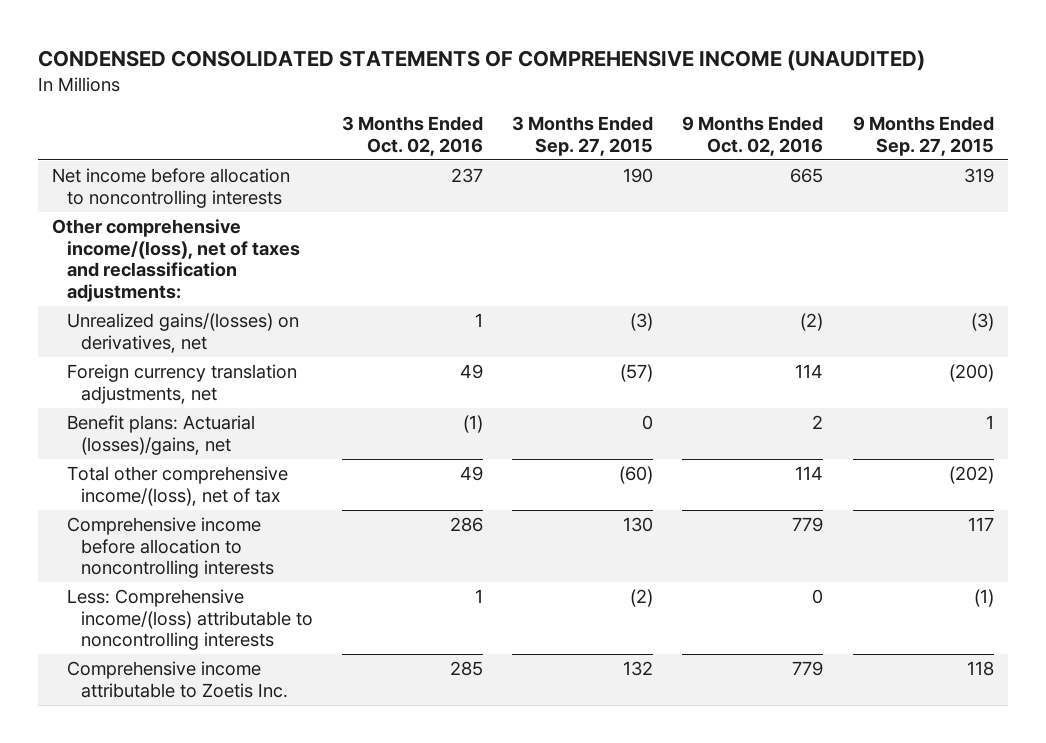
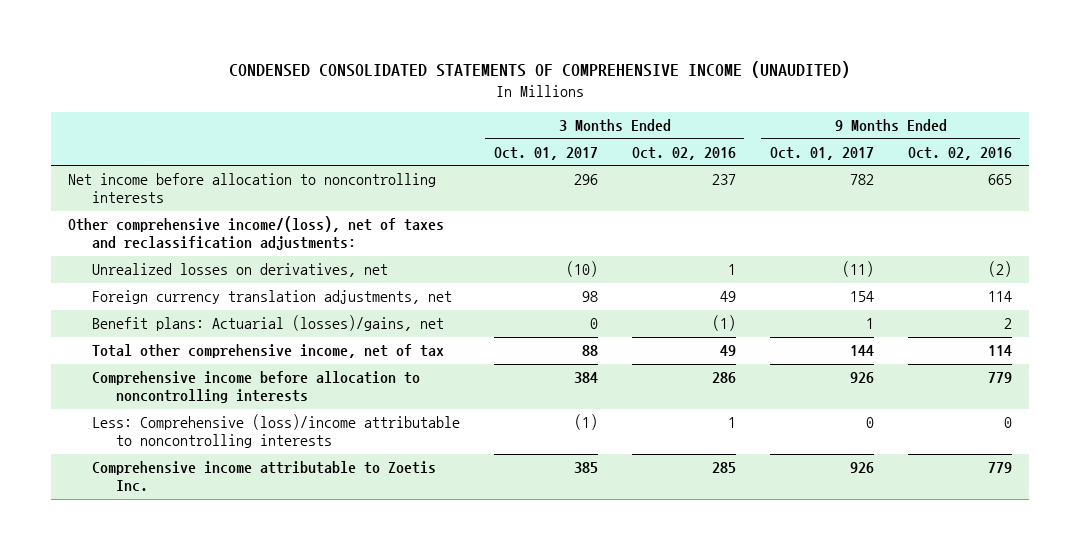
- | 3 Months Ended Oct. 02, 2016 | 3 Months Ended Sep. 27, 2015 | 9 Months Ended Oct. 02, 2016 | 9 Months Ended Sep. 27, 2015
+ | 3 Months Ended Oct. 01, 2017 | 3 Months Ended Oct. 02, 2016 | 9 Months Ended Oct. 01, 2017 | 9 Months Ended Oct. 02, 2016
- Unrealized gains/(losses) on derivatives, net | 1 | (3) | (2) | (3)
+ Unrealized losses on derivatives, net | (10) | 1 | (11) | (2)
- Total other comprehensive income/(loss), net of tax | 49 | (60) | 114 | (202)
+ Total other comprehensive income, net of tax | 88 | 49 | 144 | 114
- Less: Comprehensive income/(loss) attributable to noncontrolling interests | 1 | (2) | 0 | (1)
+ Less: Comprehensive (loss)/income attributable to noncontrolling interests | (1) | 1 | 0 | 0

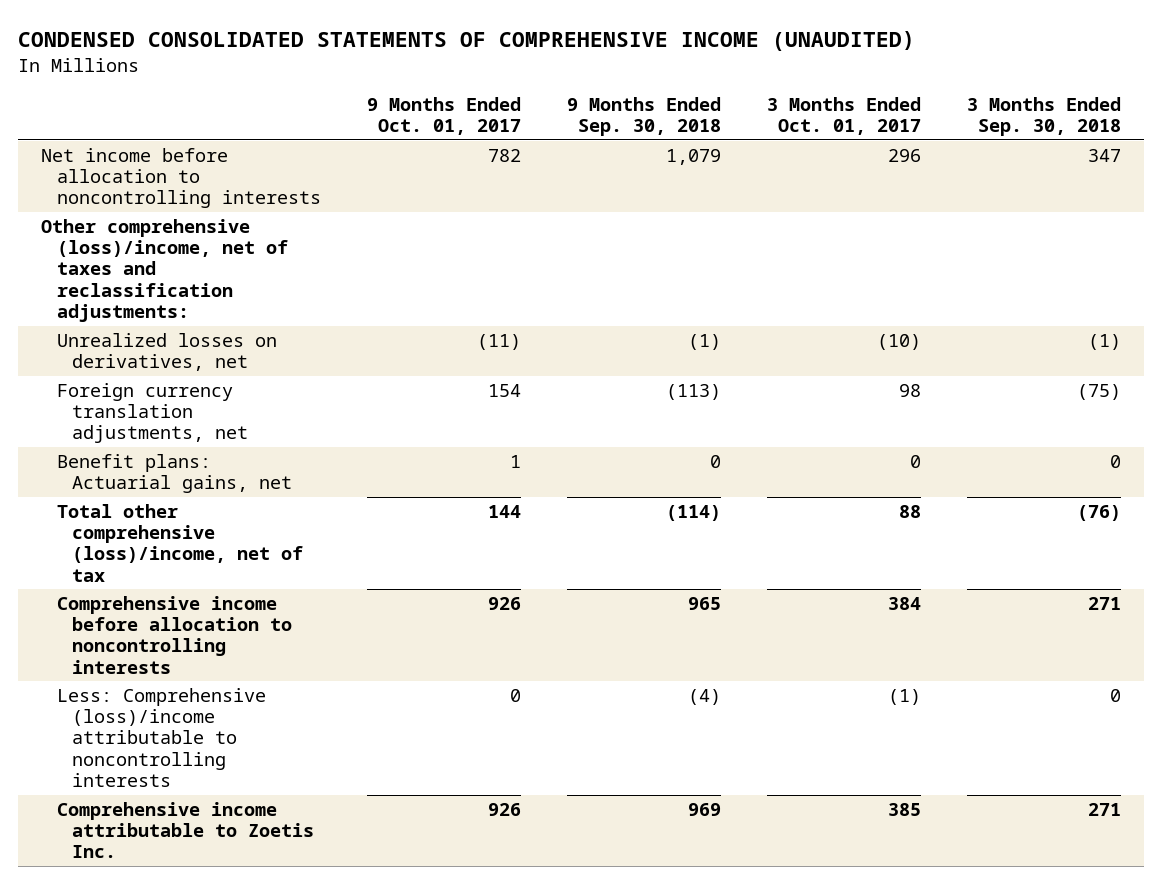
- | 3 Months Ended Oct. 01, 2017 | 3 Months Ended Oct. 02, 2016 | 9 Months Ended Oct. 01, 2017 | 9 Months Ended Oct. 02, 2016
+ | 9 Months Ended Oct. 01, 2017 | 9 Months Ended Sep. 30, 2018 | 3 Months Ended Oct. 01, 2017 | 3 Months Ended Sep. 30, 2018
- Other comprehensive income/(loss), net of taxes and reclassification adjustments:
+ Other comprehensive (loss)/income, net of taxes and reclassification adjustments:
- Benefit plans: Actuarial (losses)/gains, net | 0 | (1) | 1 | 2
- Total other comprehensive income, net of tax | 88 | 49 | 144 | 114
+ Benefit plans: Actuarial gains, net | 1 | 0 | 0 | 0
+ Total other comprehensive (loss)/income, net of tax | 144 | (114) | 88 | (76)

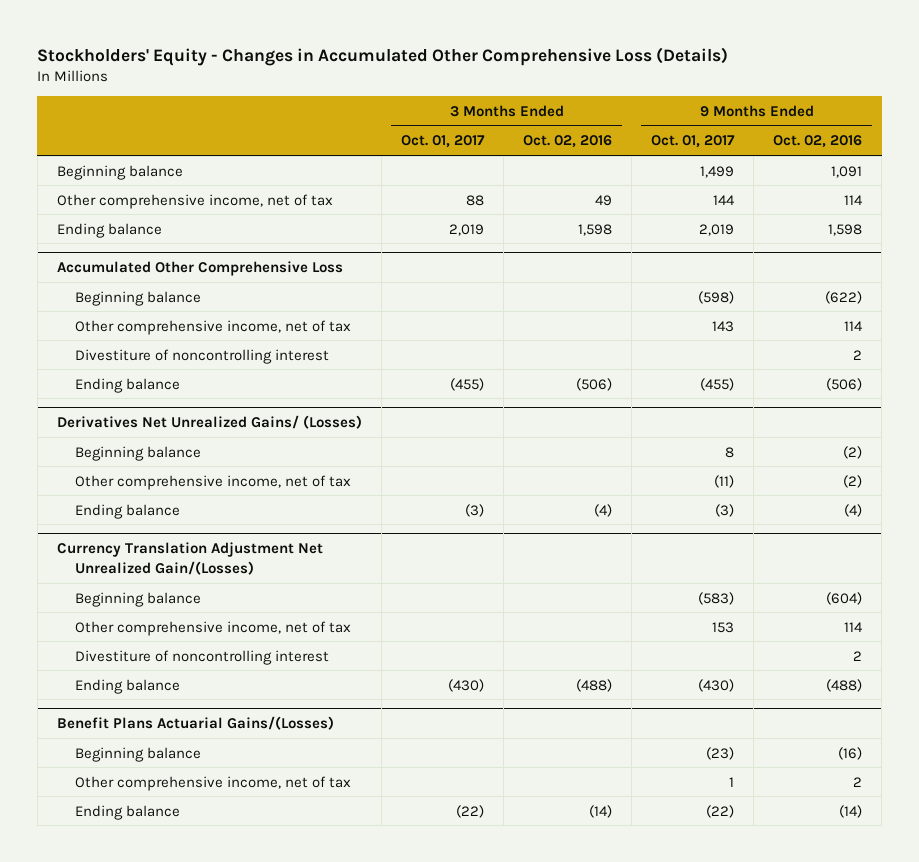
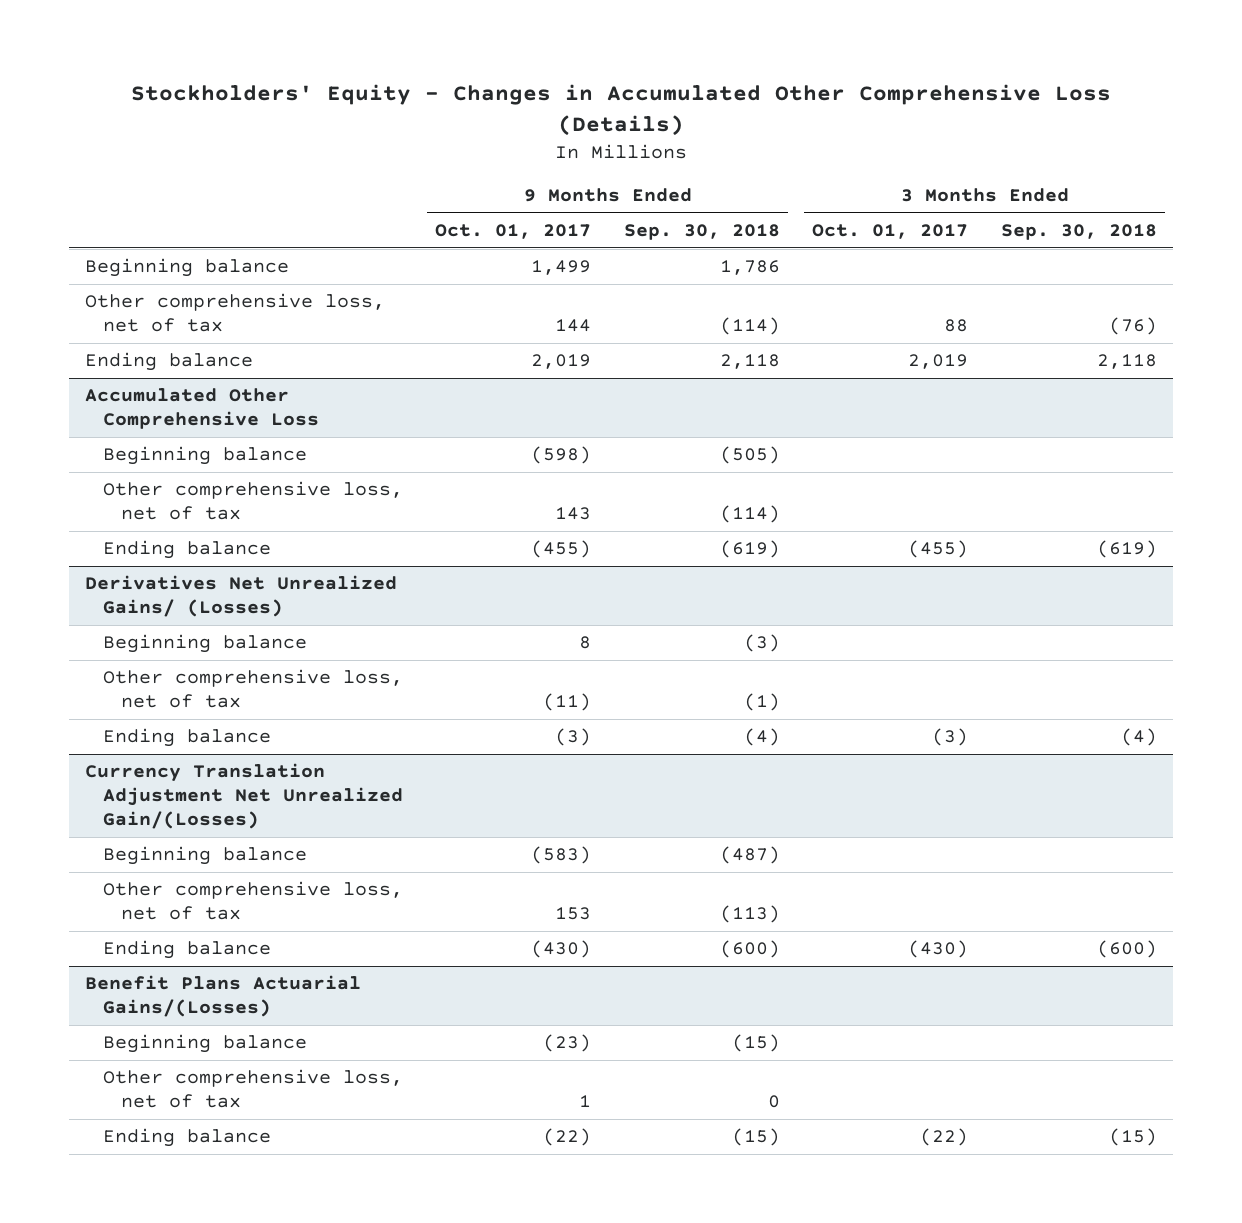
- | 3 Months Ended Oct. 01, 2017 | 3 Months Ended Oct. 02, 2016 | 9 Months Ended Oct. 01, 2017 | 9 Months Ended Oct. 02, 2016
+ | 9 Months Ended Oct. 01, 2017 | 9 Months Ended Sep. 30, 2018 | 3 Months Ended Oct. 01, 2017 | 3 Months Ended Sep. 30, 2018
- Other comprehensive income, net of tax | 88 | 49 | 144 | 114
+ Other comprehensive loss, net of tax | 144 | (114) | 88 | (76)
@ Accumulated Other Comprehensive Loss
- Other comprehensive income, net of tax | | | 143 | 114
- Divestiture of noncontrolling interest | | | | 2
+ Other comprehensive loss, net of tax | 143 | (114) | |
@ Derivatives Net Unrealized Gains/ (Losses)
- Other comprehensive income, net of tax | | | (11) | (2)
+ Other comprehensive loss, net of tax | (11) | (1) | |
@ Currency Translation Adjustment Net Unrealized Gain/(Losses)
- Other comprehensive income, net of tax | | | 153 | 114
- Divestiture of noncontrolling interest | | | | 2
+ Other comprehensive loss, net of tax | 153 | (113) | |
@ Benefit Plans Actuarial Gains/(Losses)
- Other comprehensive income, net of tax | | | 1 | 2
+ Other comprehensive loss, net of tax | 1 | 0 | |

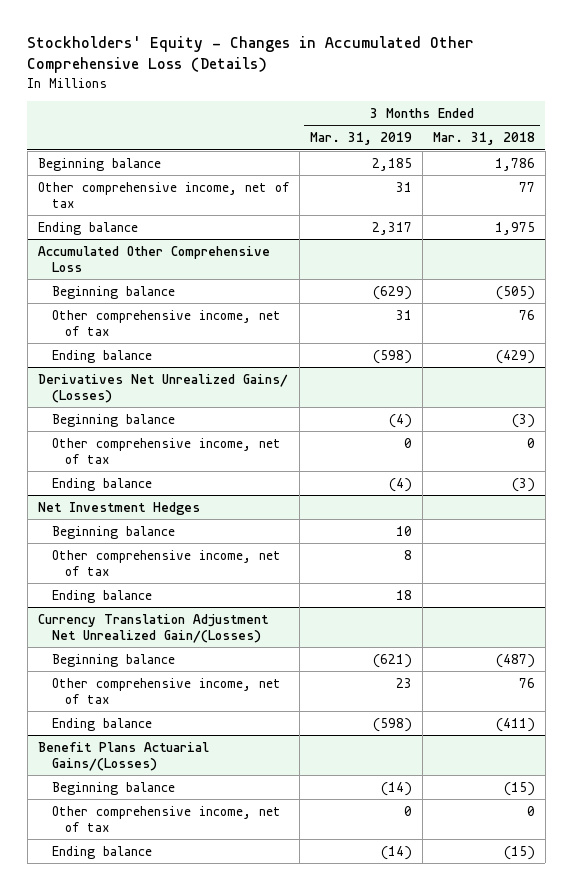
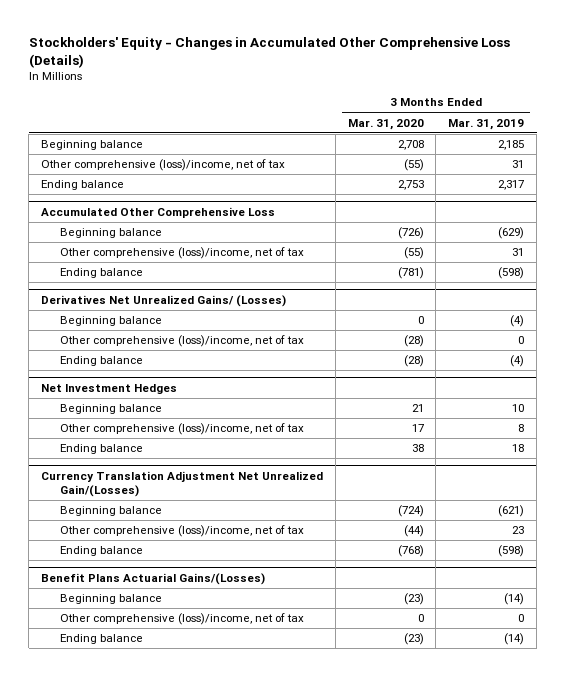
- | 3 Months Ended Mar. 31, 2019 | 3 Months Ended Mar. 31, 2018
+ | 3 Months Ended Mar. 31, 2020 | 3 Months Ended Mar. 31, 2019
- Other comprehensive income, net of tax | 31 | 77
+ Other comprehensive (loss)/income, net of tax | (55) | 31
@ Accumulated Other Comprehensive Loss
- Other comprehensive income, net of tax | 31 | 76
+ Other comprehensive (loss)/income, net of tax | (55) | 31
@ Derivatives Net Unrealized Gains/ (Losses)
- Other comprehensive income, net of tax | 0 | 0
+ Other comprehensive (loss)/income, net of tax | (28) | 0
@ Net Investment Hedges
- Other comprehensive income, net of tax | 8 |
+ Other comprehensive (loss)/income, net of tax | 17 | 8
@ Currency Translation Adjustment Net Unrealized Gain/(Losses)
- Other comprehensive income, net of tax | 23 | 76
+ Other comprehensive (loss)/income, net of tax | (44) | 23
@ Benefit Plans Actuarial Gains/(Losses)
- Other comprehensive income, net of tax | 0 | 0
+ Other comprehensive (loss)/income, net of tax | 0 | 0

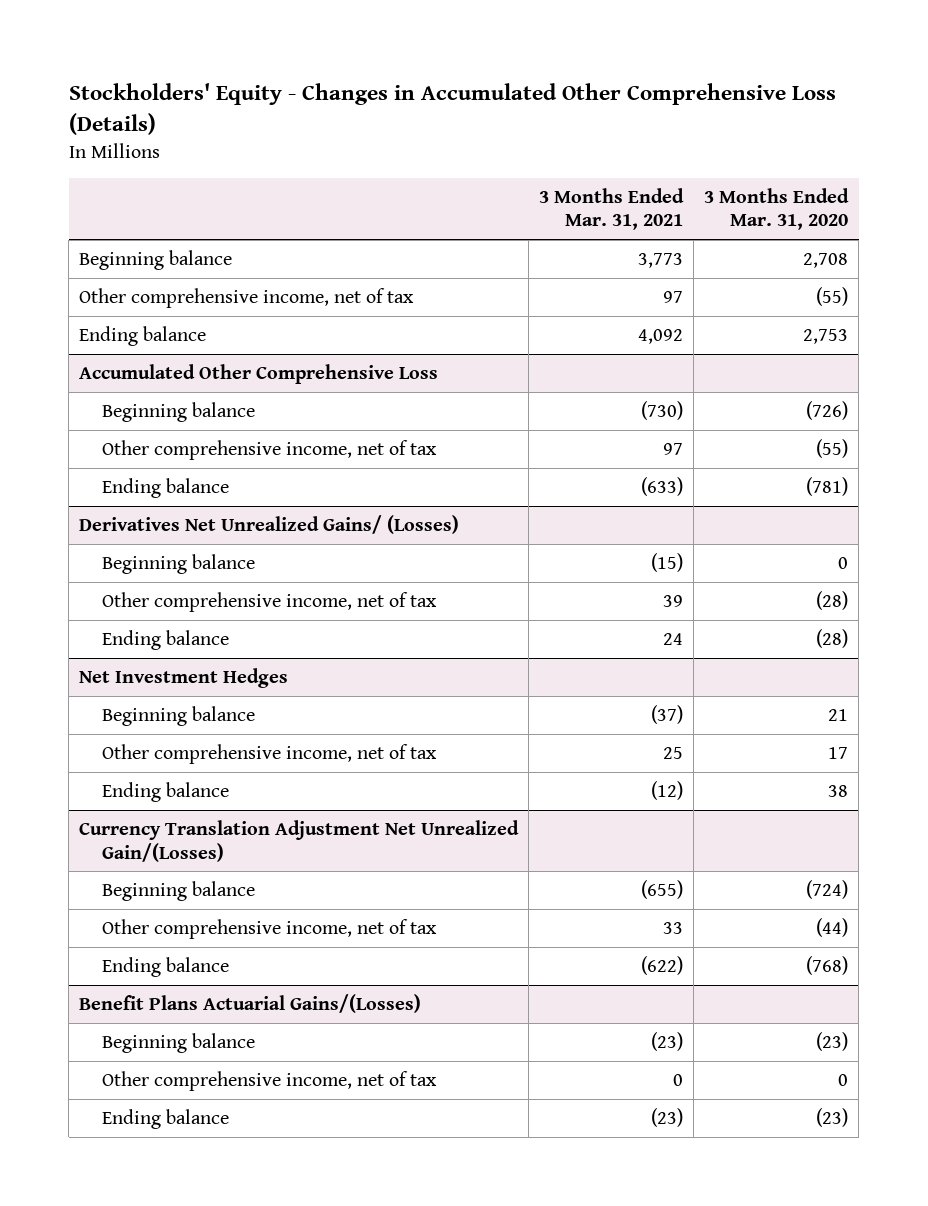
- | 3 Months Ended Mar. 31, 2020 | 3 Months Ended Mar. 31, 2019
+ | 3 Months Ended Mar. 31, 2021 | 3 Months Ended Mar. 31, 2020
- Other comprehensive (loss)/income, net of tax | (55) | 31
+ Other comprehensive income, net of tax | 97 | (55)
@ Accumulated Other Comprehensive Loss
- Other comprehensive (loss)/income, net of tax | (55) | 31
+ Other comprehensive income, net of tax | 97 | (55)
@ Derivatives Net Unrealized Gains/ (Losses)
- Other comprehensive (loss)/income, net of tax | (28) | 0
+ Other comprehensive income, net of tax | 39 | (28)
@ Net Investment Hedges
- Other comprehensive (loss)/income, net of tax | 17 | 8
+ Other comprehensive income, net of tax | 25 | 17
@ Currency Translation Adjustment Net Unrealized Gain/(Losses)
- Other comprehensive (loss)/income, net of tax | (44) | 23
+ Other comprehensive income, net of tax | 33 | (44)
@ Benefit Plans Actuarial Gains/(Losses)
- Other comprehensive (loss)/income, net of tax | 0 | 0
+ Other comprehensive income, net of tax | 0 | 0

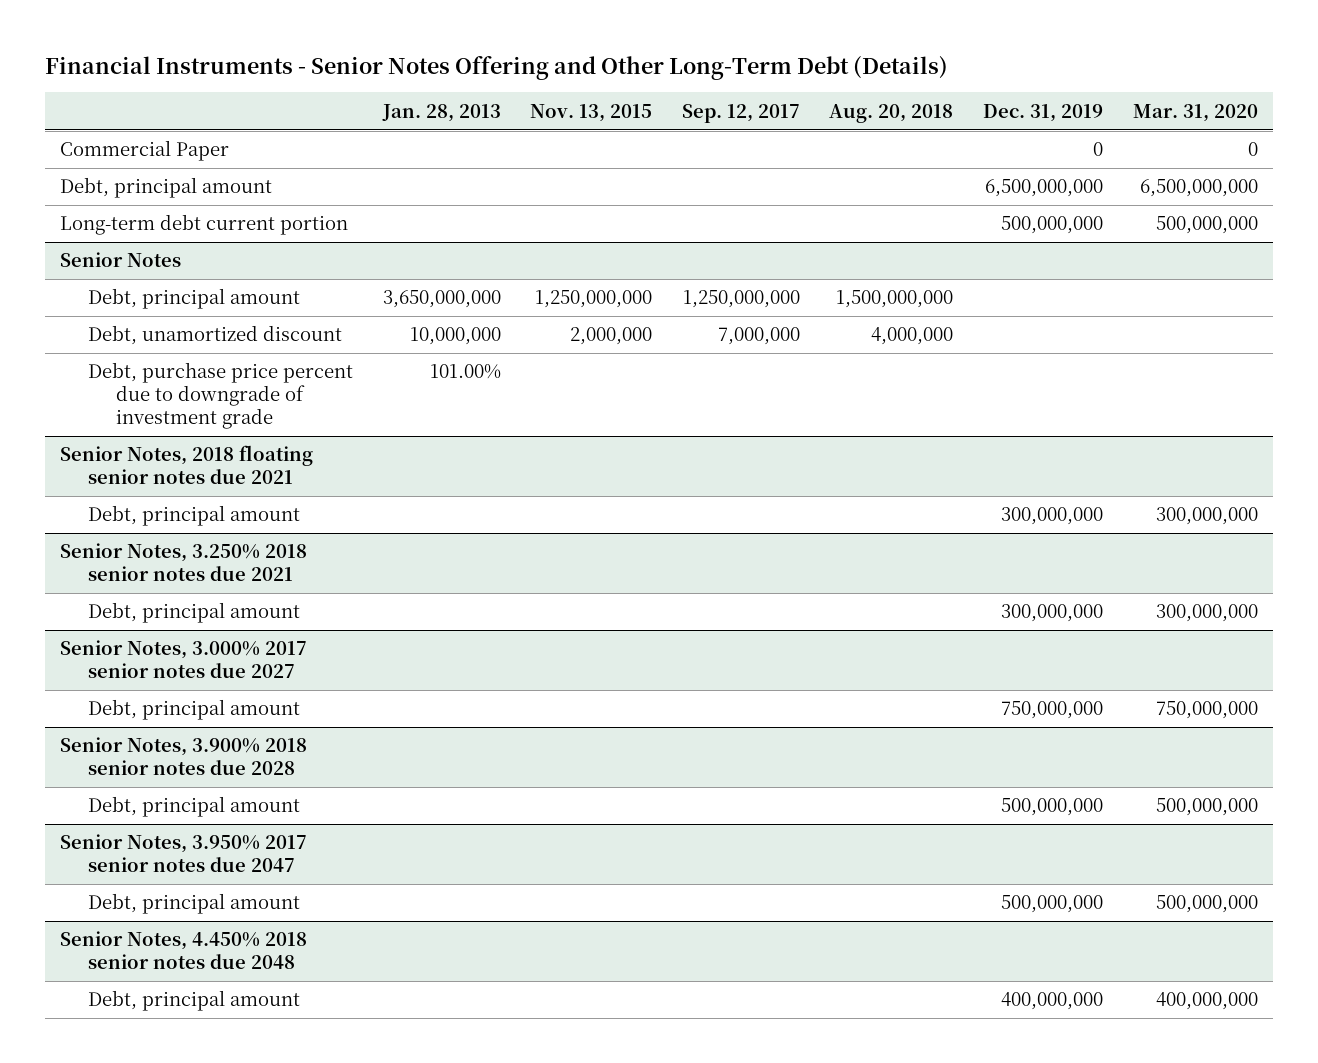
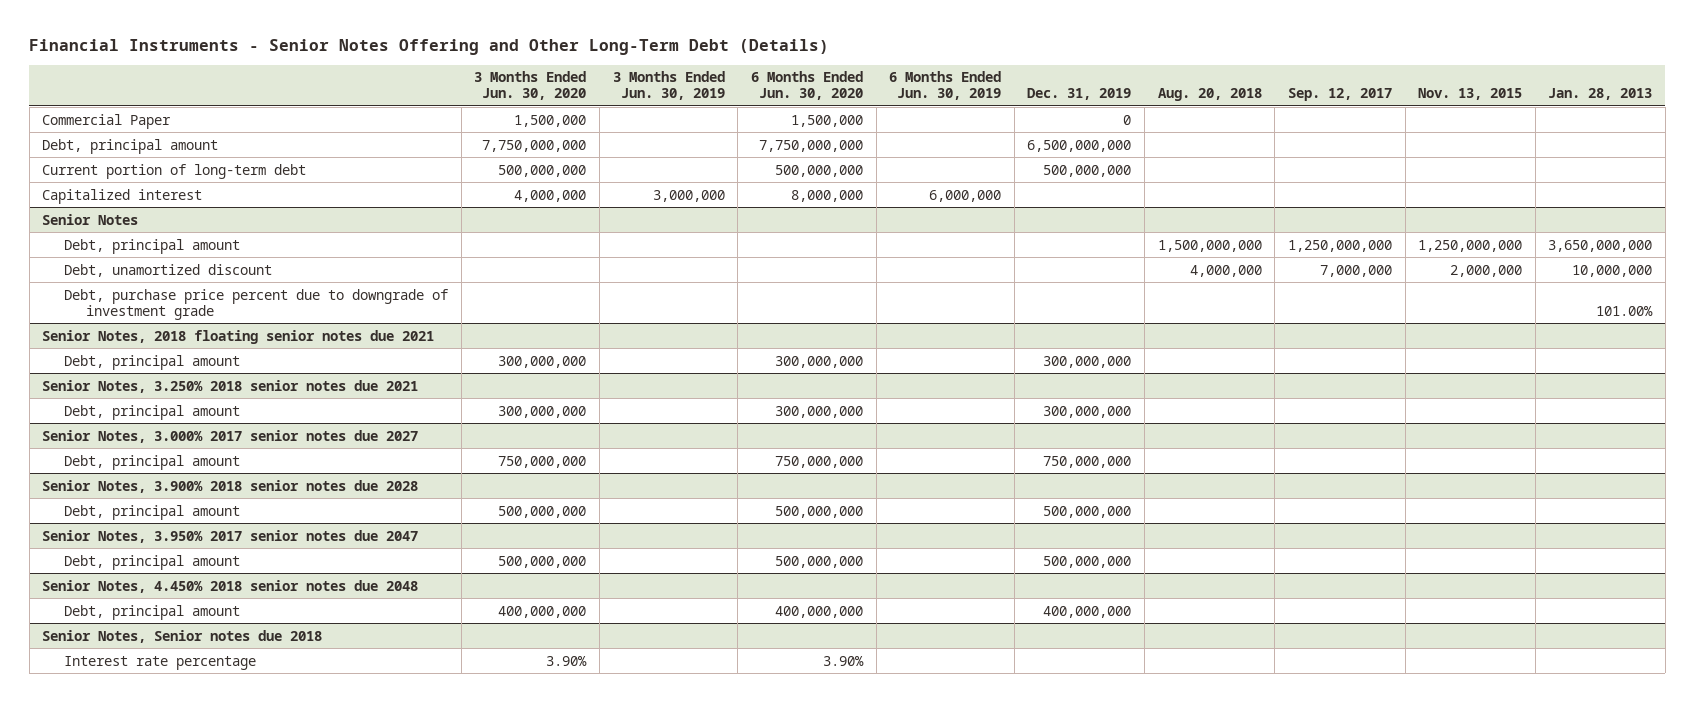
- | Jan. 28, 2013 | Nov. 13, 2015 | Sep. 12, 2017 | Aug. 20, 2018 | Dec. 31, 2019 | Mar. 31, 2020
+ | 3 Months Ended Jun. 30, 2020 | 3 Months Ended Jun. 30, 2019 | 6 Months Ended Jun. 30, 2020 | 6 Months Ended Jun. 30, 2019 | Dec. 31, 2019 | Aug. 20, 2018 | Sep. 12, 2017 | Nov. 13, 2015 | Jan. 28, 2013
- Long-term debt current portion | | | | | 500,000,000 | 500,000,000
+ Current portion of long-term debt | 500,000,000 | | 500,000,000 | | 500,000,000 | | | |
+ Capitalized interest | 4,000,000 | 3,000,000 | 8,000,000 | 6,000,000 | | | | |
+ Senior Notes, Senior notes due 2018
+ Interest rate percentage | 3.90% | | 3.90% | | | | | |

